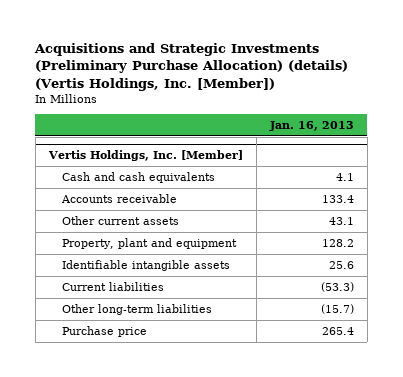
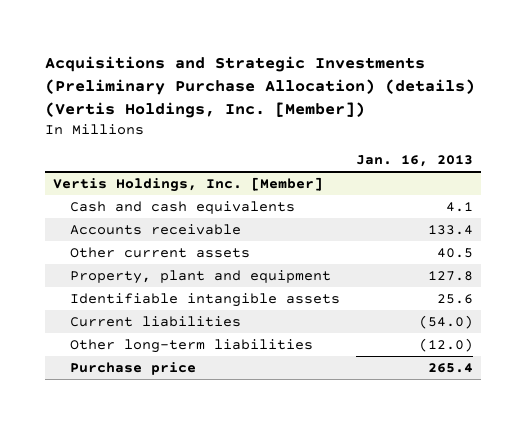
@ Vertis Holdings, Inc. [Member]
- Other current assets | 43.1
- Property, plant and equipment | 128.2
+ Other current assets | 40.5
+ Property, plant and equipment | 127.8
- Current liabilities | (53.3)
- Other long-term liabilities | (15.7)
+ Current liabilities | (54.0)
+ Other long-term liabilities | (12.0)

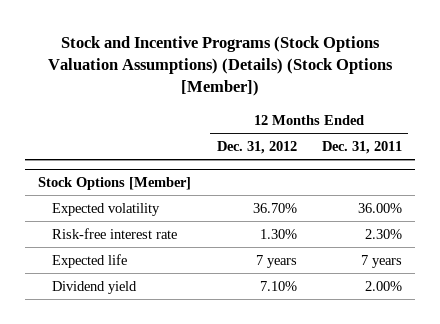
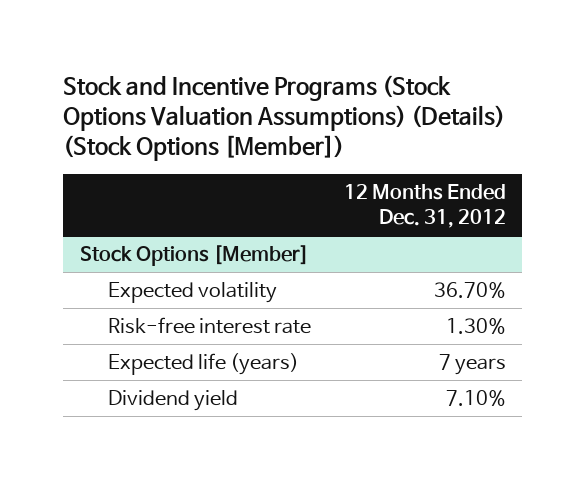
- | 12 Months Ended Dec. 31, 2012 | 12 Months Ended Dec. 31, 2011
+ | 12 Months Ended Dec. 31, 2012
@ Stock Options [Member]
- Expected life | 7 years | 7 years
+ Expected life (years) | 7 years

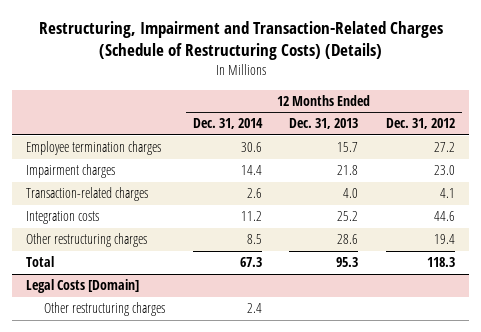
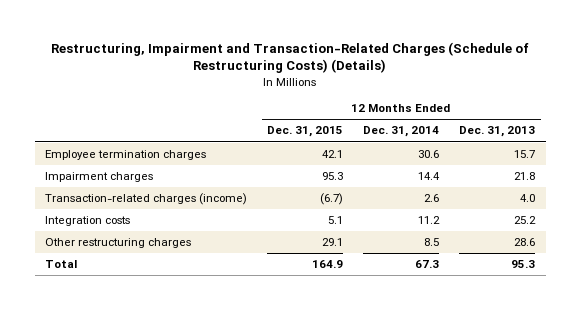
- | 12 Months Ended Dec. 31, 2014 | 12 Months Ended Dec. 31, 2013 | 12 Months Ended Dec. 31, 2012
+ | 12 Months Ended Dec. 31, 2015 | 12 Months Ended Dec. 31, 2014 | 12 Months Ended Dec. 31, 2013
- Transaction-related charges | 2.6 | 4.0 | 4.1
+ Transaction-related charges (income) | (6.7) | 2.6 | 4.0
- Legal Costs [Domain]
- Other restructuring charges | 2.4 | |

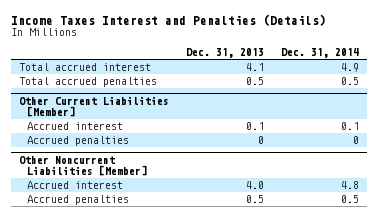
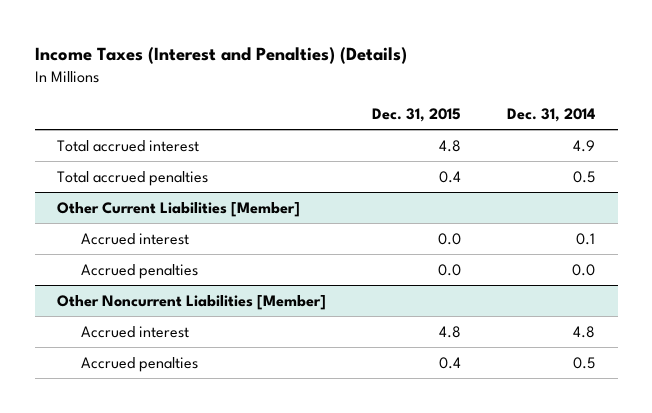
- Income Taxes Interest and Penalties (Details)
+ Income Taxes (Interest and Penalties) (Details)
- | Dec. 31, 2013 | Dec. 31, 2014
+ | Dec. 31, 2015 | Dec. 31, 2014
@ Other Current Liabilities [Member]
- Accrued penalties | 0 | 0
+ Accrued penalties | 0.0 | 0.0

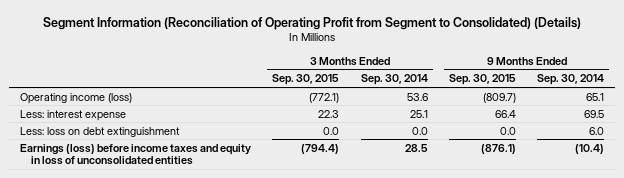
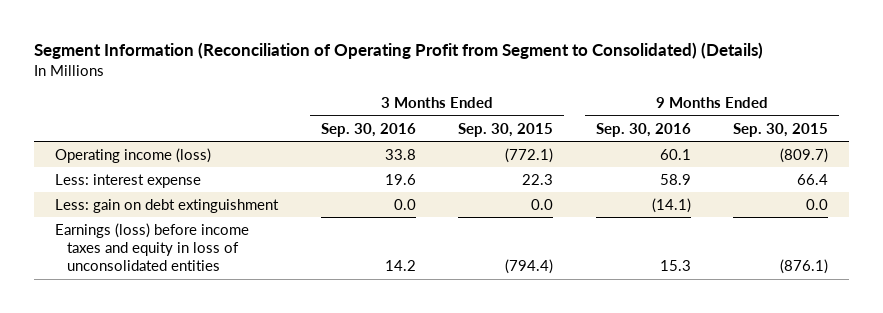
- | 3 Months Ended Sep. 30, 2015 | 3 Months Ended Sep. 30, 2014 | 9 Months Ended Sep. 30, 2015 | 9 Months Ended Sep. 30, 2014
+ | 3 Months Ended Sep. 30, 2016 | 3 Months Ended Sep. 30, 2015 | 9 Months Ended Sep. 30, 2016 | 9 Months Ended Sep. 30, 2015
- Less: loss on debt extinguishment | 0.0 | 0.0 | 0.0 | 6.0
+ Less: gain on debt extinguishment | 0.0 | 0.0 | (14.1) | 0.0

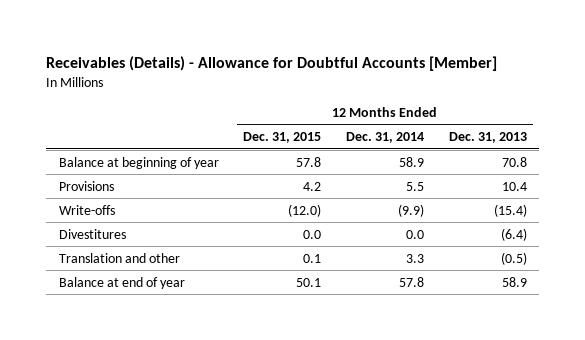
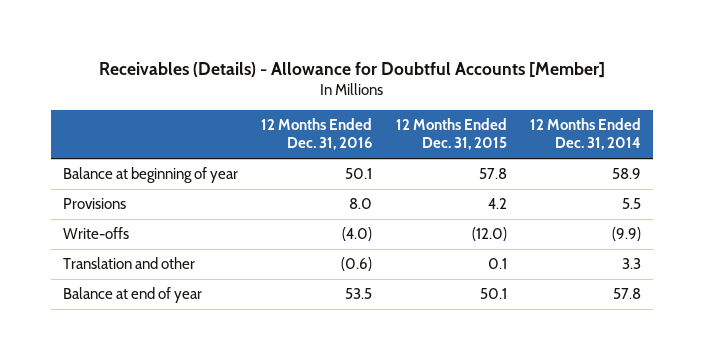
- | 12 Months Ended Dec. 31, 2015 | 12 Months Ended Dec. 31, 2014 | 12 Months Ended Dec. 31, 2013
+ | 12 Months Ended Dec. 31, 2016 | 12 Months Ended Dec. 31, 2015 | 12 Months Ended Dec. 31, 2014
- Divestitures | 0.0 | 0.0 | (6.4)

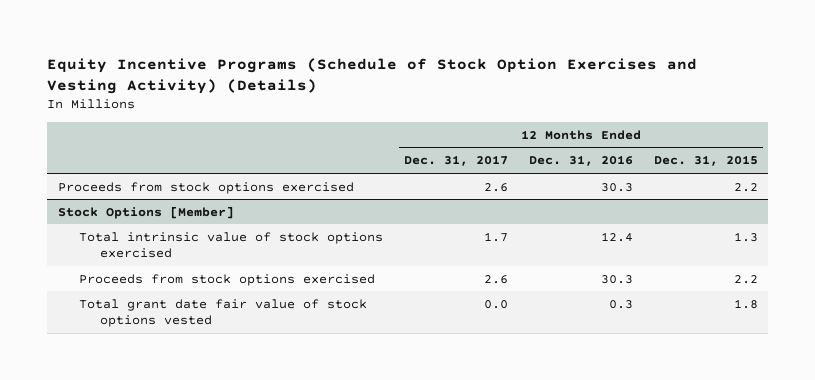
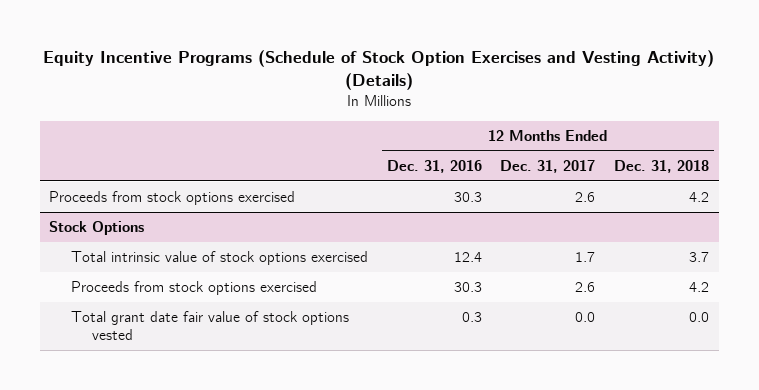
- | 12 Months Ended Dec. 31, 2017 | 12 Months Ended Dec. 31, 2016 | 12 Months Ended Dec. 31, 2015
+ | 12 Months Ended Dec. 31, 2016 | 12 Months Ended Dec. 31, 2017 | 12 Months Ended Dec. 31, 2018
- Stock Options [Member]
+ Stock Options

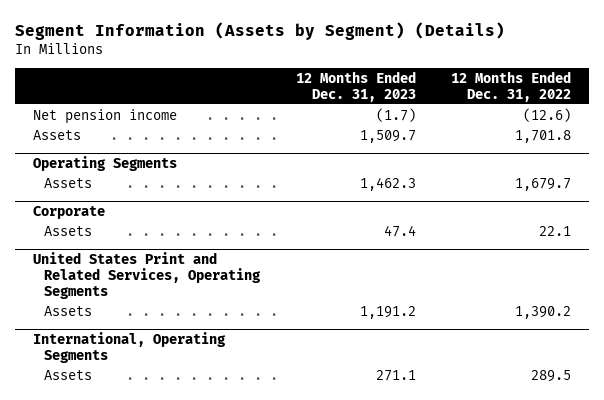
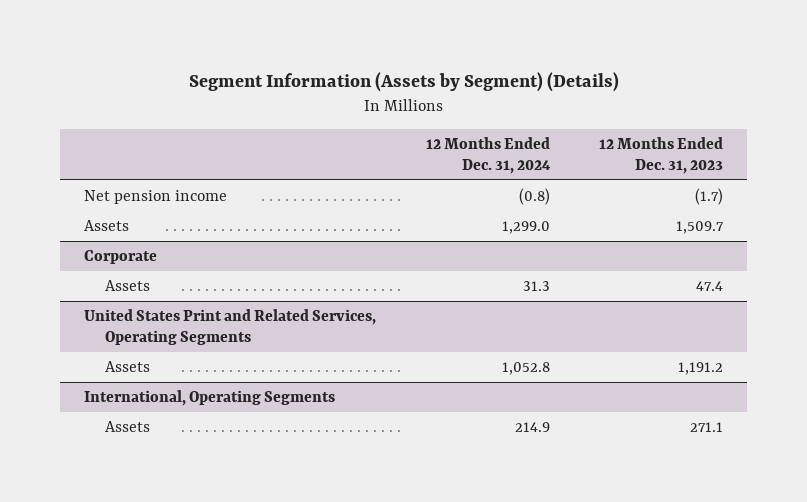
- | 12 Months Ended Dec. 31, 2023 | 12 Months Ended Dec. 31, 2022
+ | 12 Months Ended Dec. 31, 2024 | 12 Months Ended Dec. 31, 2023
- Operating Segments
- Assets | 1,462.3 | 1,679.7

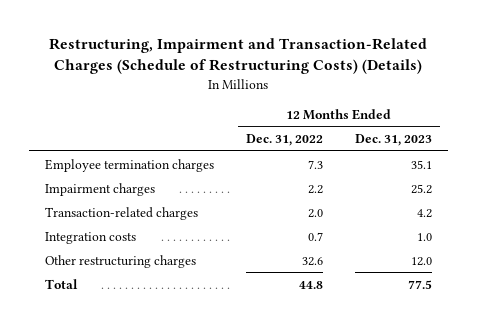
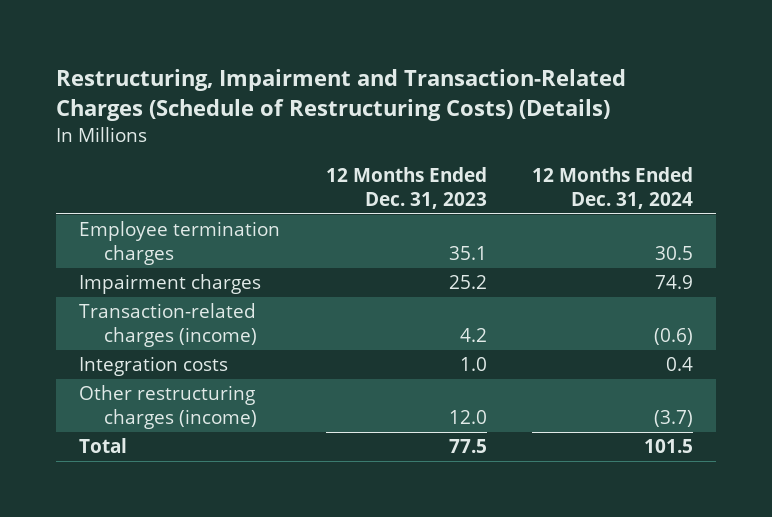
- | 12 Months Ended Dec. 31, 2022 | 12 Months Ended Dec. 31, 2023
+ | 12 Months Ended Dec. 31, 2023 | 12 Months Ended Dec. 31, 2024
- Transaction-related charges | 2.0 | 4.2
+ Transaction-related charges (income) | 4.2 | (0.6)
- Other restructuring charges | 32.6 | 12.0
+ Other restructuring charges (income) | 12.0 | (3.7)

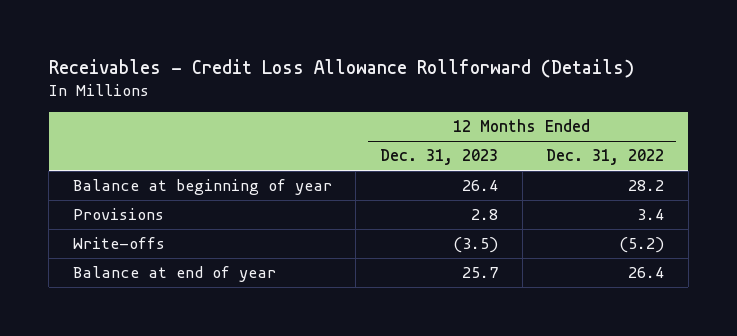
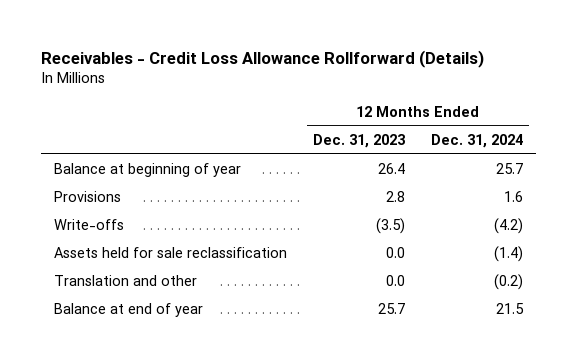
- | 12 Months Ended Dec. 31, 2023 | 12 Months Ended Dec. 31, 2022
+ | 12 Months Ended Dec. 31, 2023 | 12 Months Ended Dec. 31, 2024
+ Assets held for sale reclassification | 0.0 | (1.4)
+ Translation and other | 0.0 | (0.2)

